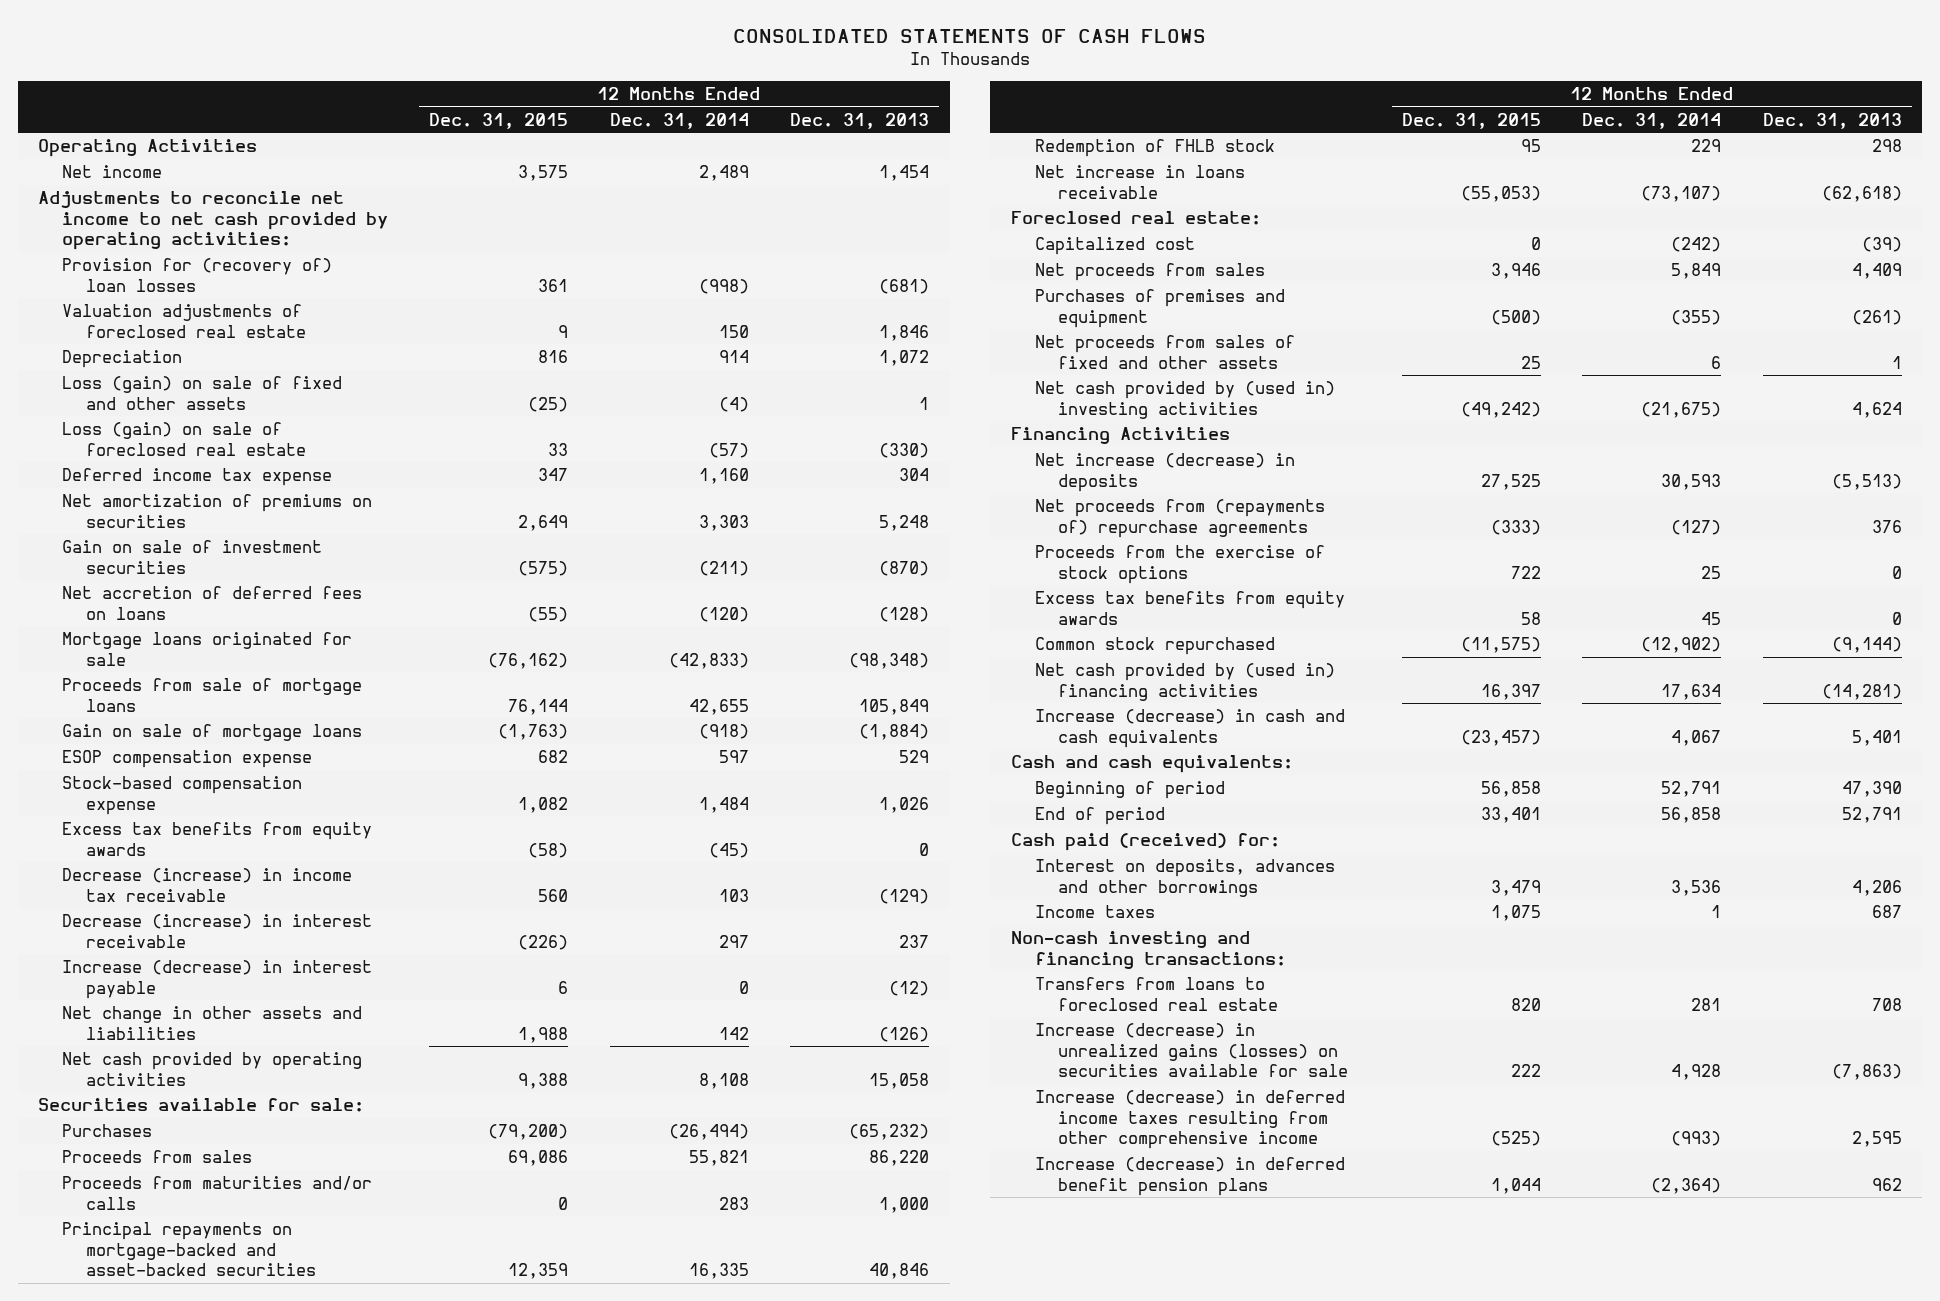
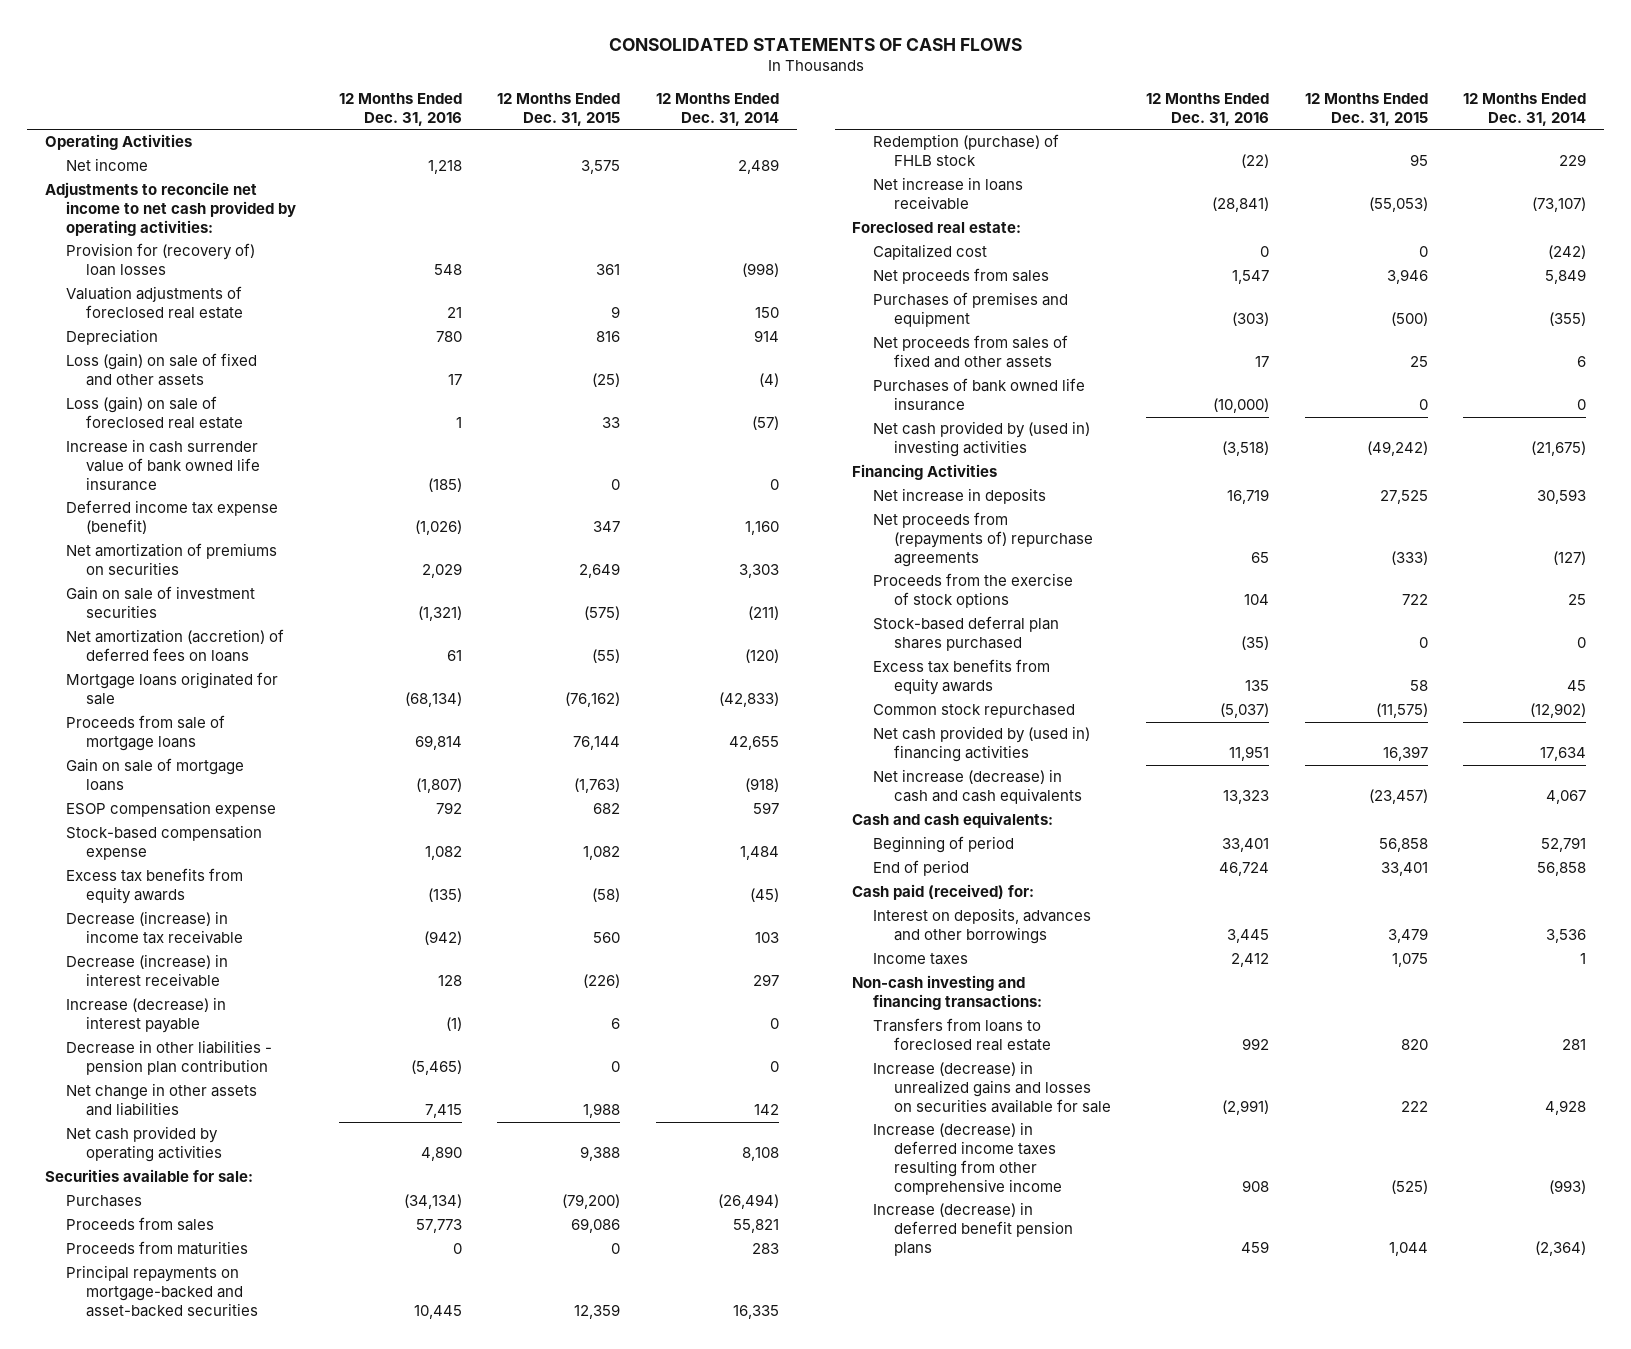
- | 12 Months Ended Dec. 31, 2015 | 12 Months Ended Dec. 31, 2014 | 12 Months Ended Dec. 31, 2013
+ | 12 Months Ended Dec. 31, 2016 | 12 Months Ended Dec. 31, 2015 | 12 Months Ended Dec. 31, 2014
- Deferred income tax expense | 347 | 1,160 | 304
+ Increase in cash surrender value of bank owned life insurance | (185) | 0 | 0
+ Deferred income tax expense (benefit) | (1,026) | 347 | 1,160
- Net accretion of deferred fees on loans | (55) | (120) | (128)
+ Net amortization (accretion) of deferred fees on loans | 61 | (55) | (120)
+ Decrease in other liabilities - pension plan contribution | (5,465) | 0 | 0
- Proceeds from maturities and/or calls | 0 | 283 | 1,000
+ Proceeds from maturities | 0 | 0 | 283
- Redemption of FHLB stock | 95 | 229 | 298
+ Redemption (purchase) of FHLB stock | (22) | 95 | 229
+ Purchases of bank owned life insurance | (10,000) | 0 | 0
- Net increase (decrease) in deposits | 27,525 | 30,593 | (5,513)
+ Net increase in deposits | 16,719 | 27,525 | 30,593
+ Stock-based deferral plan shares purchased | (35) | 0 | 0
- Increase (decrease) in cash and cash equivalents | (23,457) | 4,067 | 5,401
+ Net increase (decrease) in cash and cash equivalents | 13,323 | (23,457) | 4,067
- Increase (decrease) in unrealized gains (losses) on securities available for sale | 222 | 4,928 | (7,863)
+ Increase (decrease) in unrealized gains and losses on securities available for sale | (2,991) | 222 | 4,928

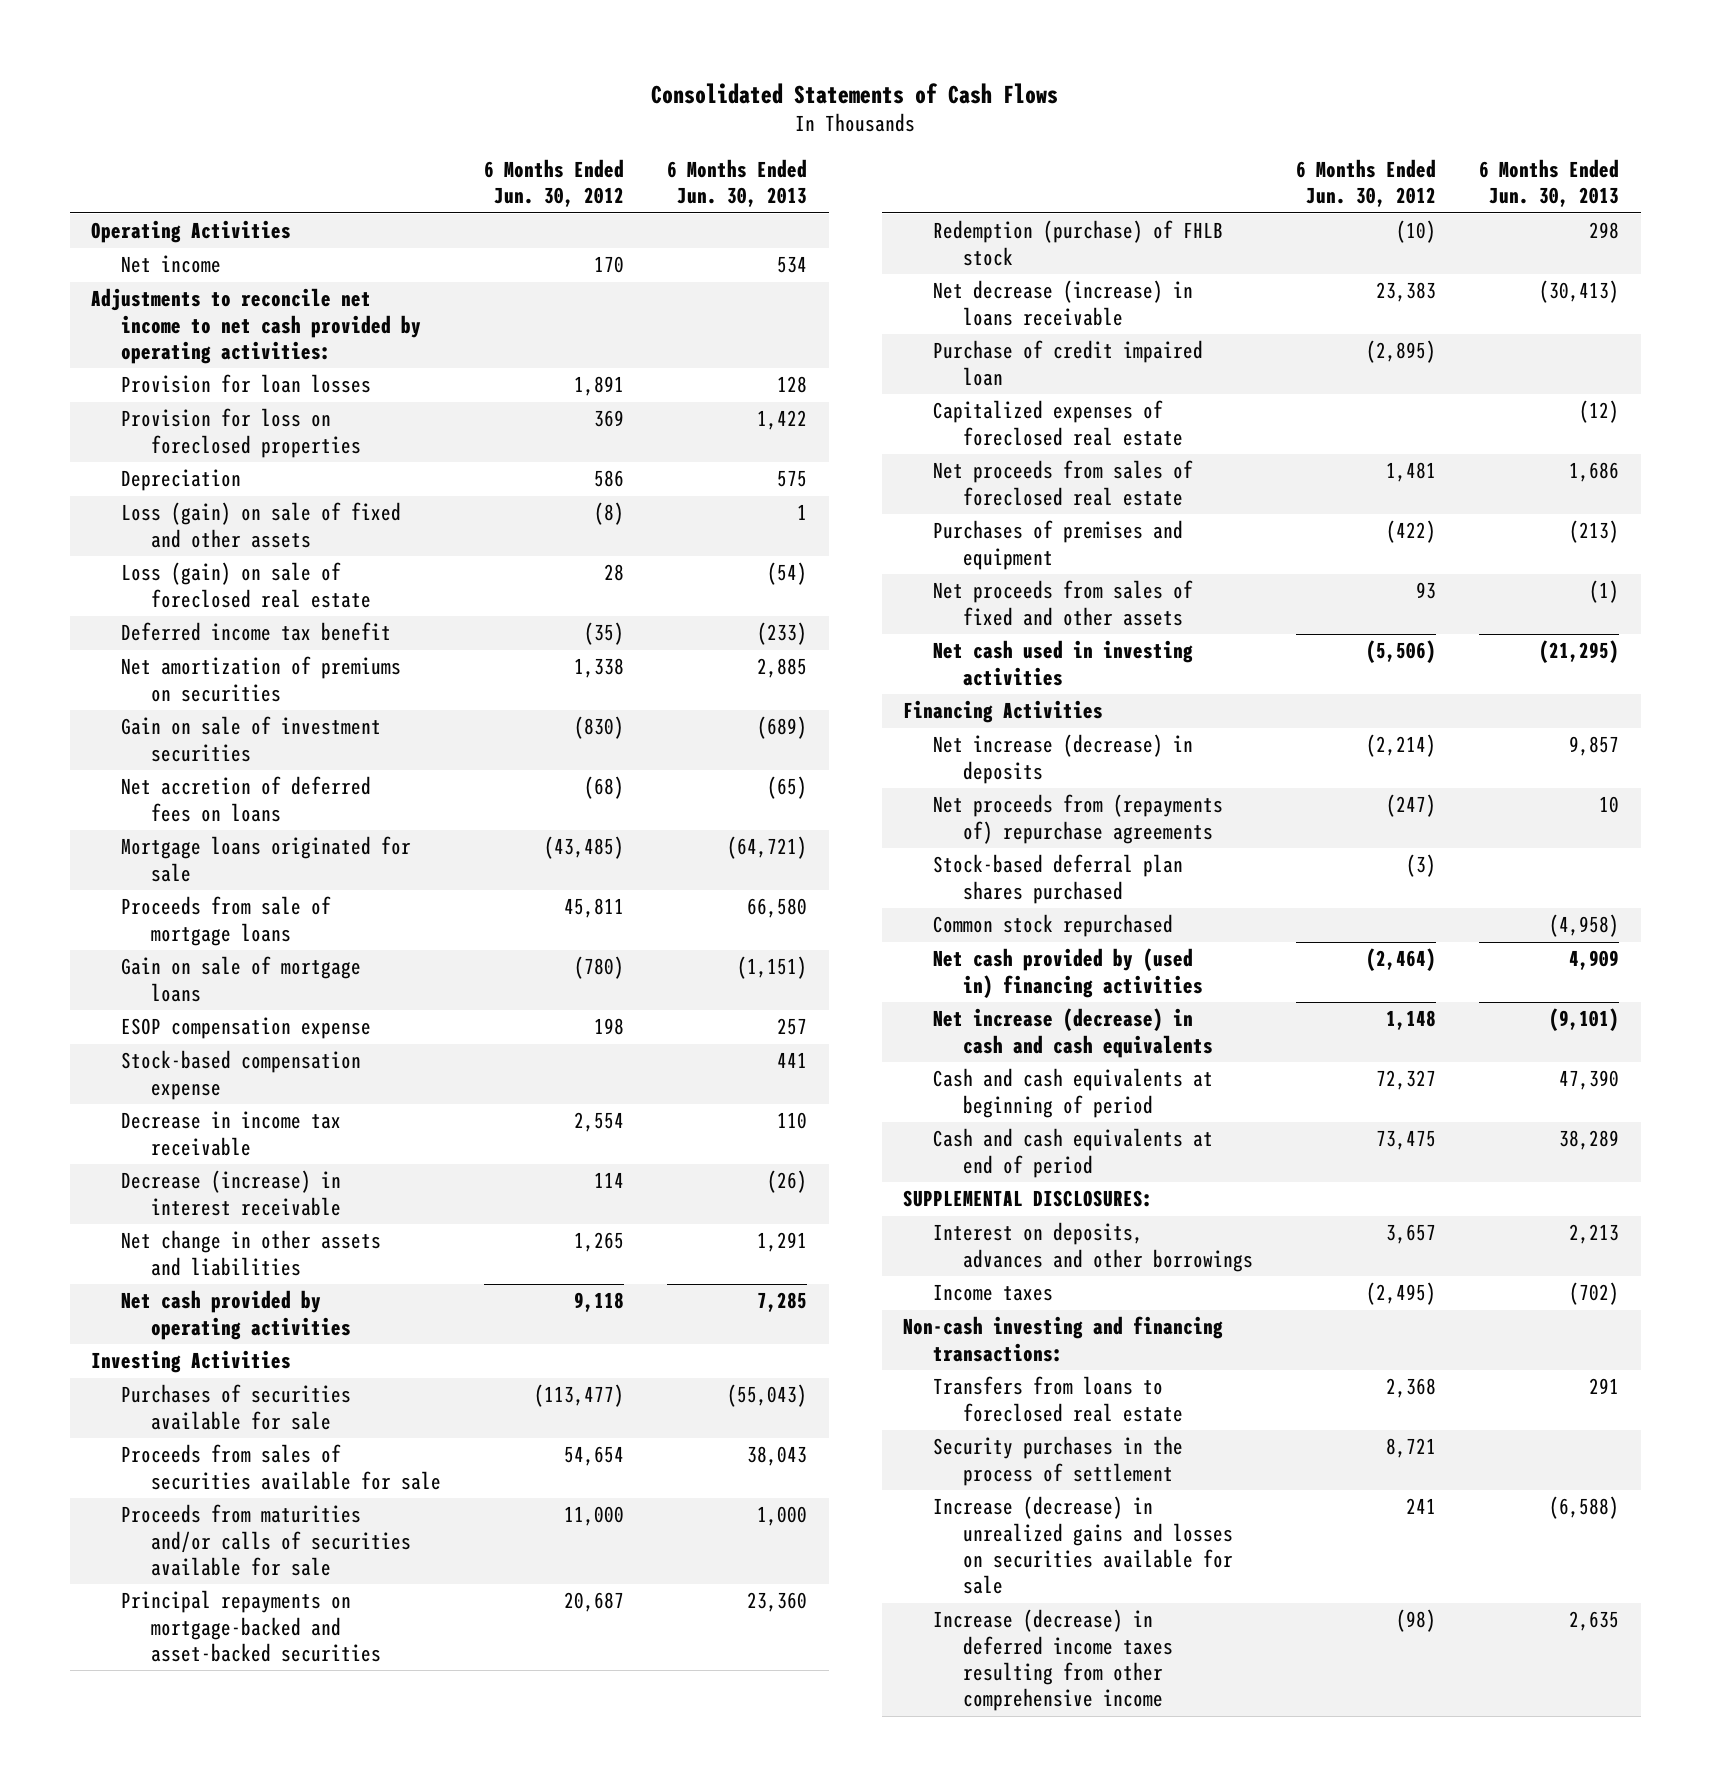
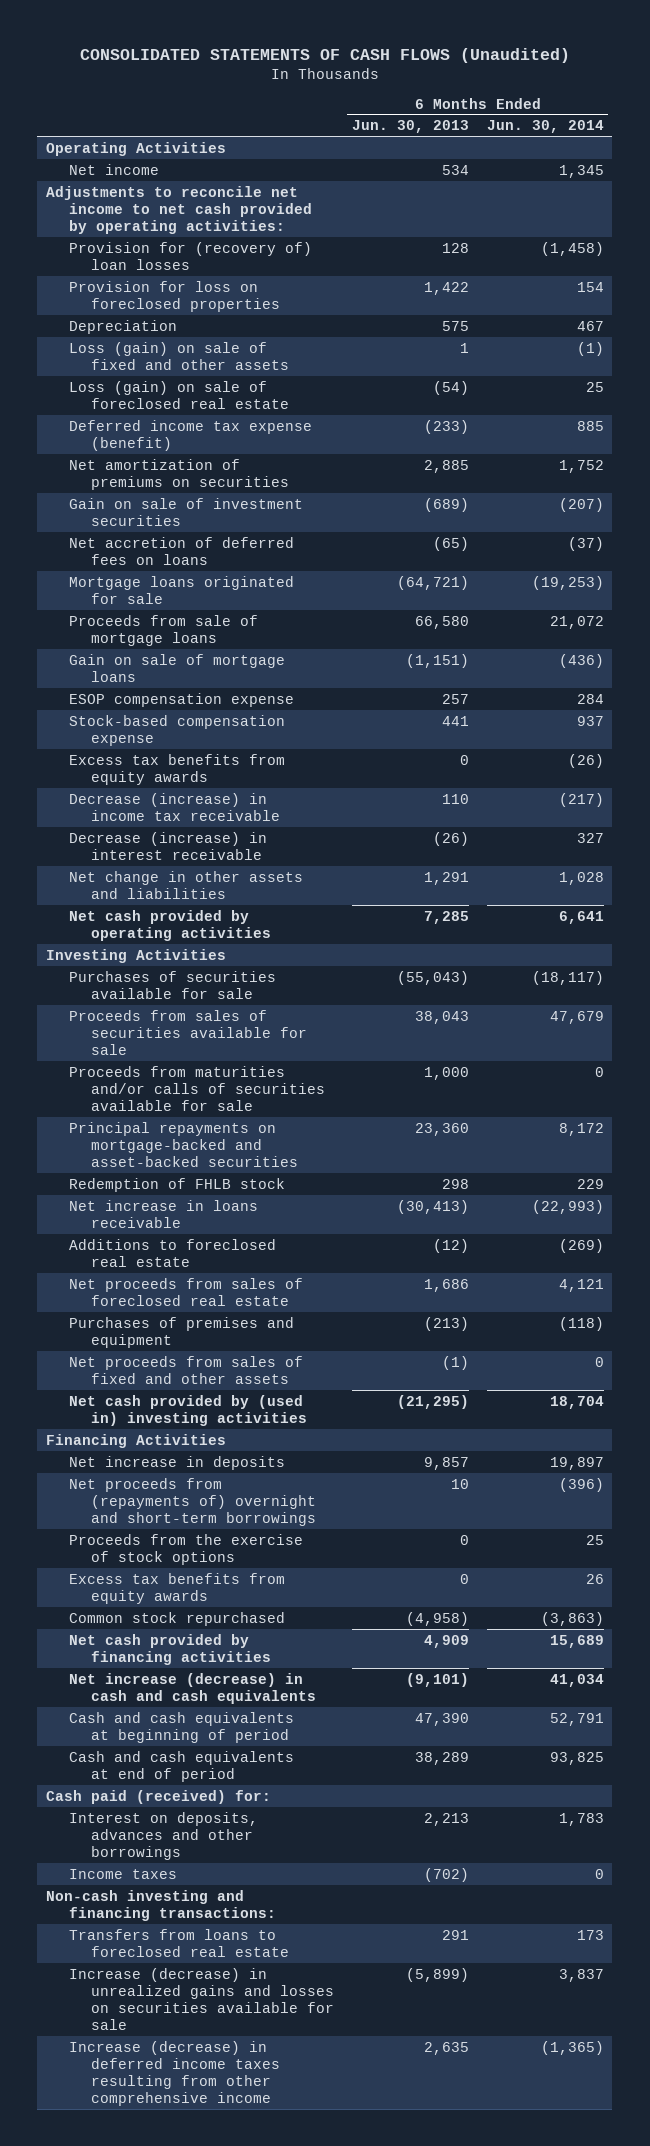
- Consolidated Statements of Cash Flows
+ CONSOLIDATED STATEMENTS OF CASH FLOWS (Unaudited)
- | 6 Months Ended Jun. 30, 2012 | 6 Months Ended Jun. 30, 2013
+ | 6 Months Ended Jun. 30, 2013 | 6 Months Ended Jun. 30, 2014
- Provision for loan losses | 1,891 | 128
+ Provision for (recovery of) loan losses | 128 | (1,458)
- Deferred income tax benefit | (35) | (233)
+ Deferred income tax expense (benefit) | (233) | 885
- Decrease in income tax receivable | 2,554 | 110
+ Excess tax benefits from equity awards | 0 | (26)
+ Decrease (increase) in income tax receivable | 110 | (217)
- Redemption (purchase) of FHLB stock | (10) | 298
- Net decrease (increase) in loans receivable | 23,383 | (30,413)
- Purchase of credit impaired loan | (2,895) |
- Capitalized expenses of foreclosed real estate | | (12)
+ Redemption of FHLB stock | 298 | 229
+ Net increase in loans receivable | (30,413) | (22,993)
+ Additions to foreclosed real estate | (12) | (269)
- Net cash used in investing activities | (5,506) | (21,295)
+ Net cash provided by (used in) investing activities | (21,295) | 18,704
- Net increase (decrease) in deposits | (2,214) | 9,857
- Net proceeds from (repayments of) repurchase agreements | (247) | 10
- Stock-based deferral plan shares purchased | (3) |
+ Net increase in deposits | 9,857 | 19,897
+ Net proceeds from (repayments of) overnight and short-term borrowings | 10 | (396)
+ Proceeds from the exercise of stock options | 0 | 25
+ Excess tax benefits from equity awards | 0 | 26
- Net cash provided by (used in) financing activities | (2,464) | 4,909
+ Net cash provided by financing activities | 4,909 | 15,689
- SUPPLEMENTAL DISCLOSURES:
+ Cash paid (received) for:
- Security purchases in the process of settlement | 8,721 |
- Increase (decrease) in unrealized gains and losses on securities available for sale | 241 | (6,588)
+ Increase (decrease) in unrealized gains and losses on securities available for sale | (5,899) | 3,837

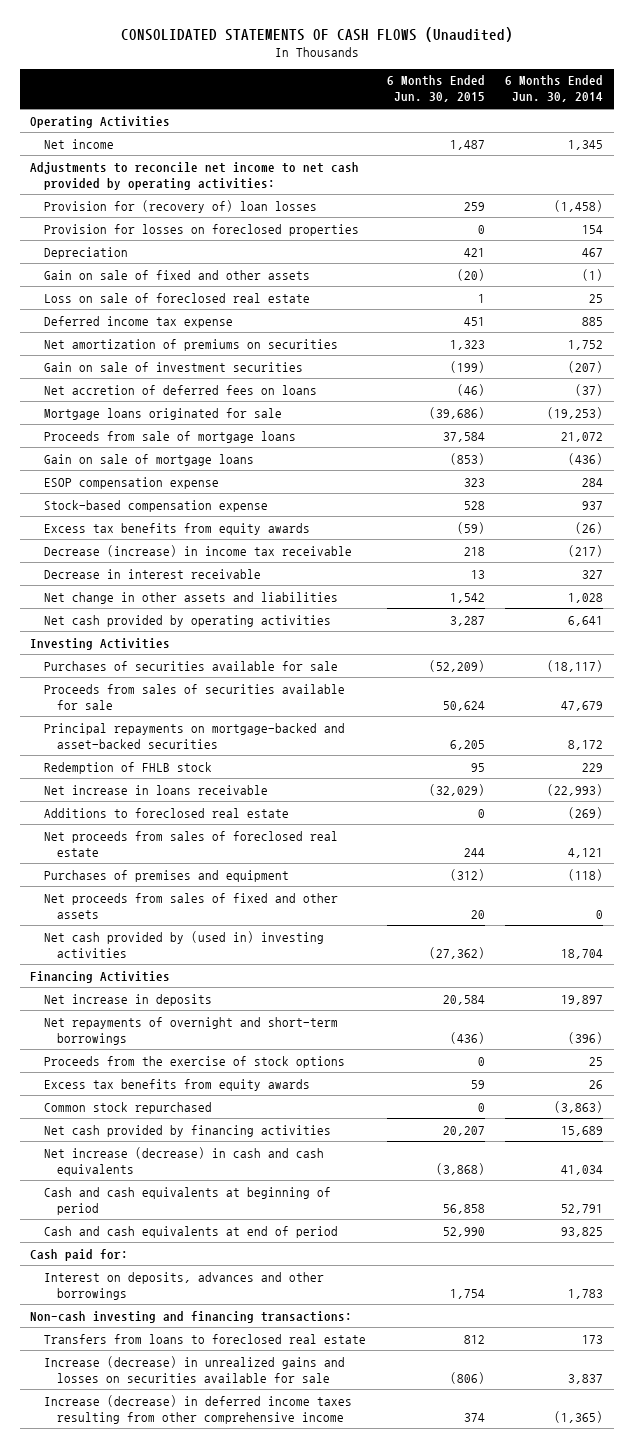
- | 6 Months Ended Jun. 30, 2013 | 6 Months Ended Jun. 30, 2014
+ | 6 Months Ended Jun. 30, 2015 | 6 Months Ended Jun. 30, 2014
- Provision for loss on foreclosed properties | 1,422 | 154
+ Provision for losses on foreclosed properties | 0 | 154
- Loss (gain) on sale of fixed and other assets | 1 | (1)
- Loss (gain) on sale of foreclosed real estate | (54) | 25
- Deferred income tax expense (benefit) | (233) | 885
+ Gain on sale of fixed and other assets | (20) | (1)
+ Loss on sale of foreclosed real estate | 1 | 25
+ Deferred income tax expense | 451 | 885
- Decrease (increase) in interest receivable | (26) | 327
+ Decrease in interest receivable | 13 | 327
- Proceeds from maturities and/or calls of securities available for sale | 1,000 | 0
- Net proceeds from (repayments of) overnight and short-term borrowings | 10 | (396)
+ Net repayments of overnight and short-term borrowings | (436) | (396)
- Cash paid (received) for:
+ Cash paid for:
- Income taxes | (702) | 0

